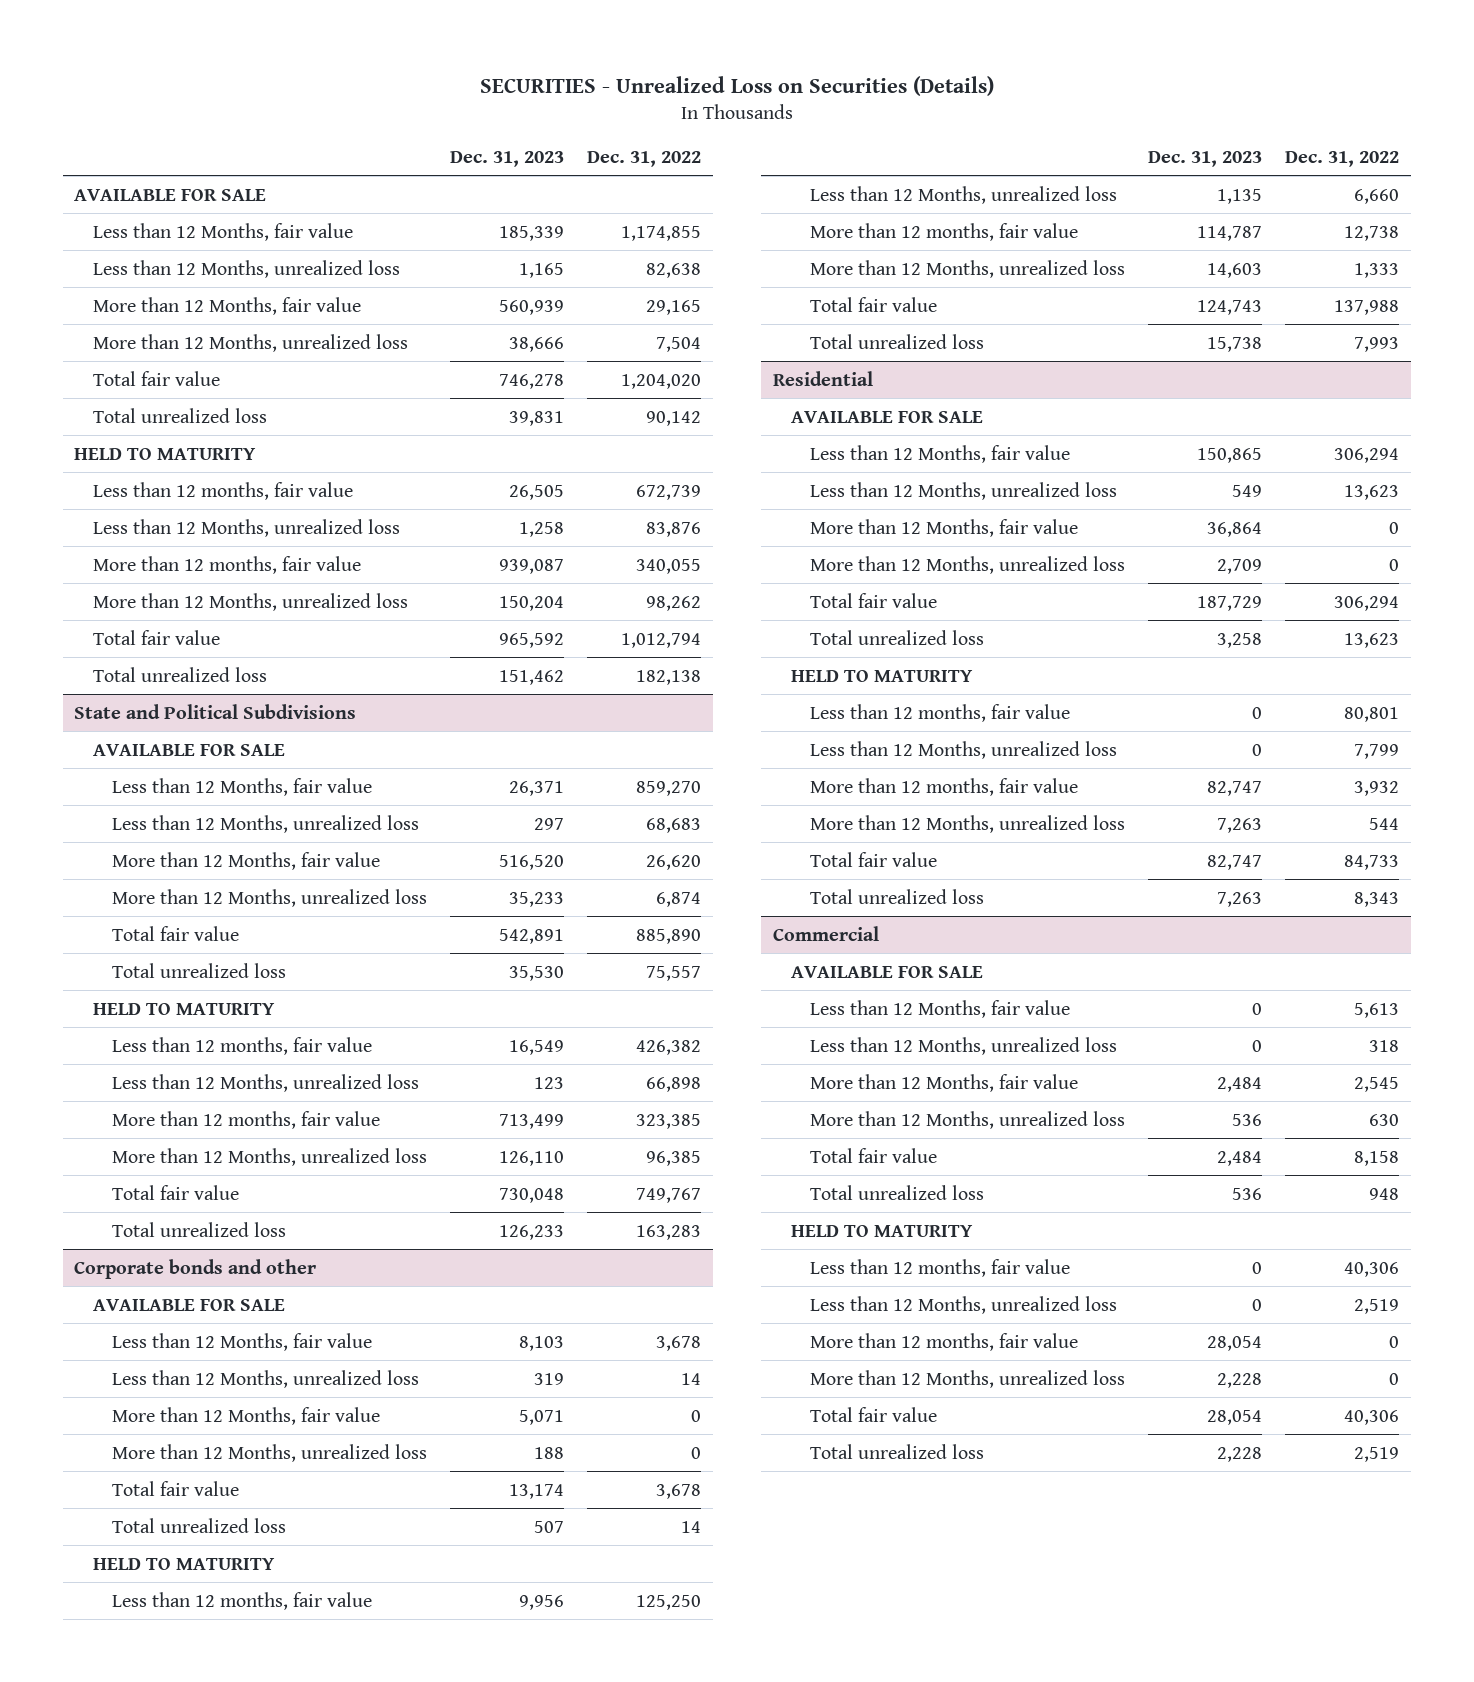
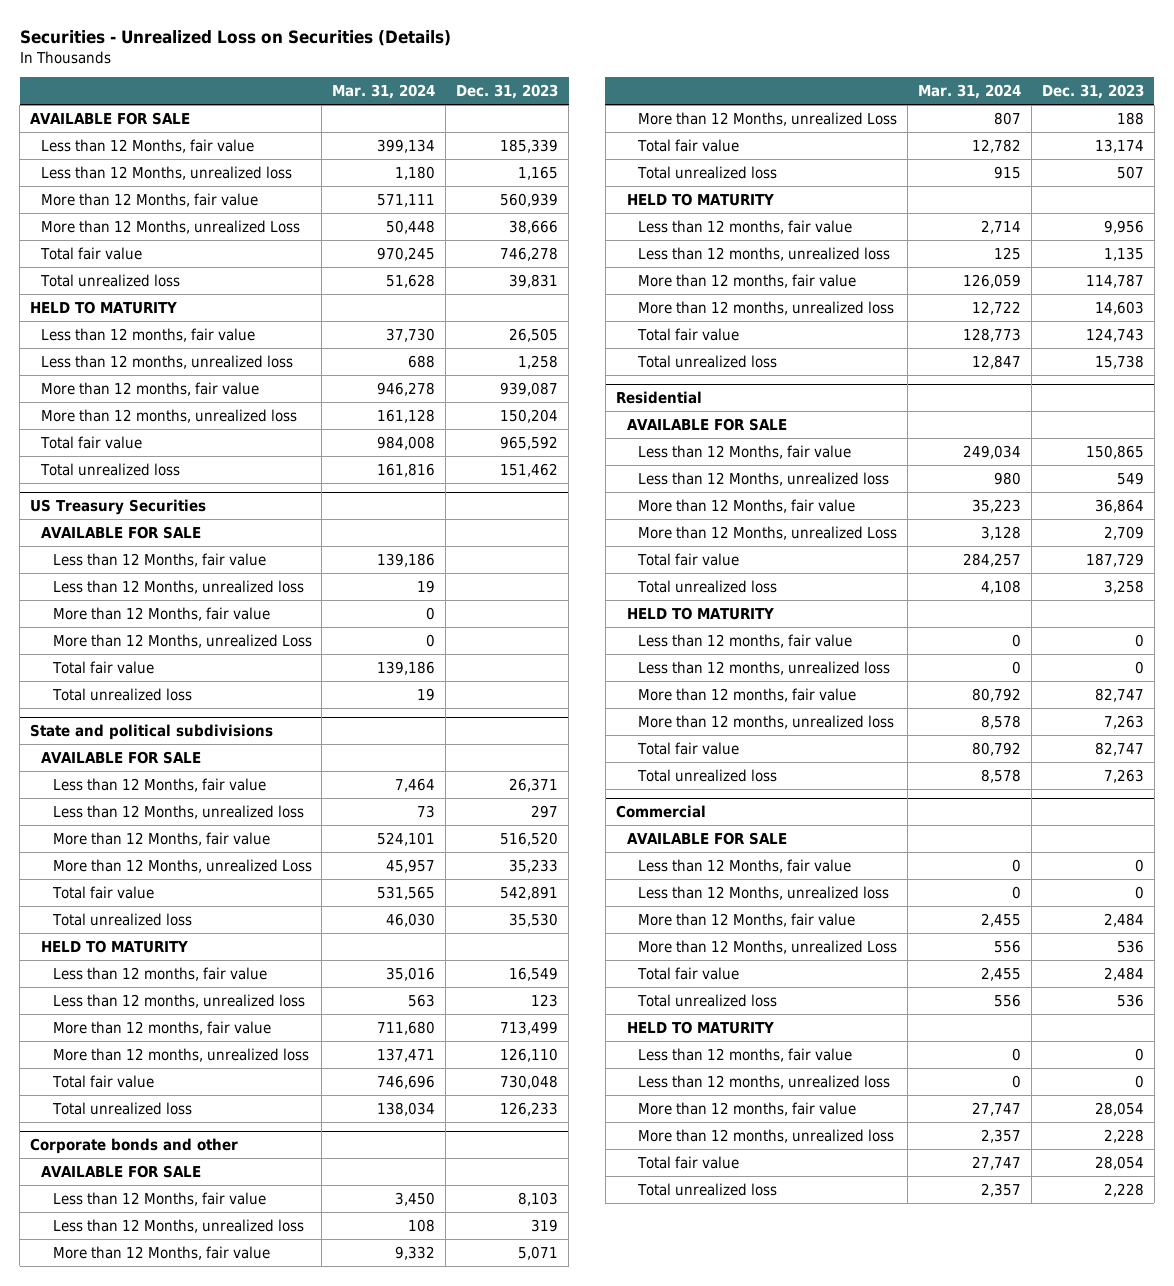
- SECURITIES - Unrealized Loss on Securities (Details)
+ Securities - Unrealized Loss on Securities (Details)
- | Dec. 31, 2023 | Dec. 31, 2022
+ | Mar. 31, 2024 | Dec. 31, 2023
- More than 12 Months, unrealized loss | 38,666 | 7,504
+ More than 12 Months, unrealized Loss | 50,448 | 38,666
- Less than 12 Months, unrealized loss | 1,258 | 83,876
+ Less than 12 months, unrealized loss | 688 | 1,258
- More than 12 Months, unrealized loss | 150,204 | 98,262
+ More than 12 months, unrealized loss | 161,128 | 150,204
- State and Political Subdivisions
+ US Treasury Securities
+ Less than 12 Months, fair value | 139,186 |
+ Less than 12 Months, unrealized loss | 19 |
+ More than 12 Months, fair value | 0 |
+ More than 12 Months, unrealized Loss | 0 |
+ Total fair value | 139,186 |
+ Total unrealized loss | 19 |
+ State and political subdivisions
+ AVAILABLE FOR SALE
- More than 12 Months, unrealized loss | 35,233 | 6,874
+ More than 12 Months, unrealized Loss | 45,957 | 35,233
- Less than 12 Months, unrealized loss | 123 | 66,898
+ Less than 12 months, unrealized loss | 563 | 123
- More than 12 Months, unrealized loss | 126,110 | 96,385
+ More than 12 months, unrealized loss | 137,471 | 126,110
@ Corporate bonds and other
- More than 12 Months, unrealized loss | 188 | 0
+ More than 12 Months, unrealized Loss | 807 | 188
- Less than 12 Months, unrealized loss | 1,135 | 6,660
+ Less than 12 months, unrealized loss | 125 | 1,135
- More than 12 Months, unrealized loss | 14,603 | 1,333
+ More than 12 months, unrealized loss | 12,722 | 14,603
@ Residential
- More than 12 Months, unrealized loss | 2,709 | 0
+ More than 12 Months, unrealized Loss | 3,128 | 2,709
- Less than 12 Months, unrealized loss | 0 | 7,799
+ Less than 12 months, unrealized loss | 0 | 0
- More than 12 Months, unrealized loss | 7,263 | 544
+ More than 12 months, unrealized loss | 8,578 | 7,263
@ Commercial
- More than 12 Months, unrealized loss | 536 | 630
+ More than 12 Months, unrealized Loss | 556 | 536
- Less than 12 Months, unrealized loss | 0 | 2,519
+ Less than 12 months, unrealized loss | 0 | 0
- More than 12 Months, unrealized loss | 2,228 | 0
+ More than 12 months, unrealized loss | 2,357 | 2,228

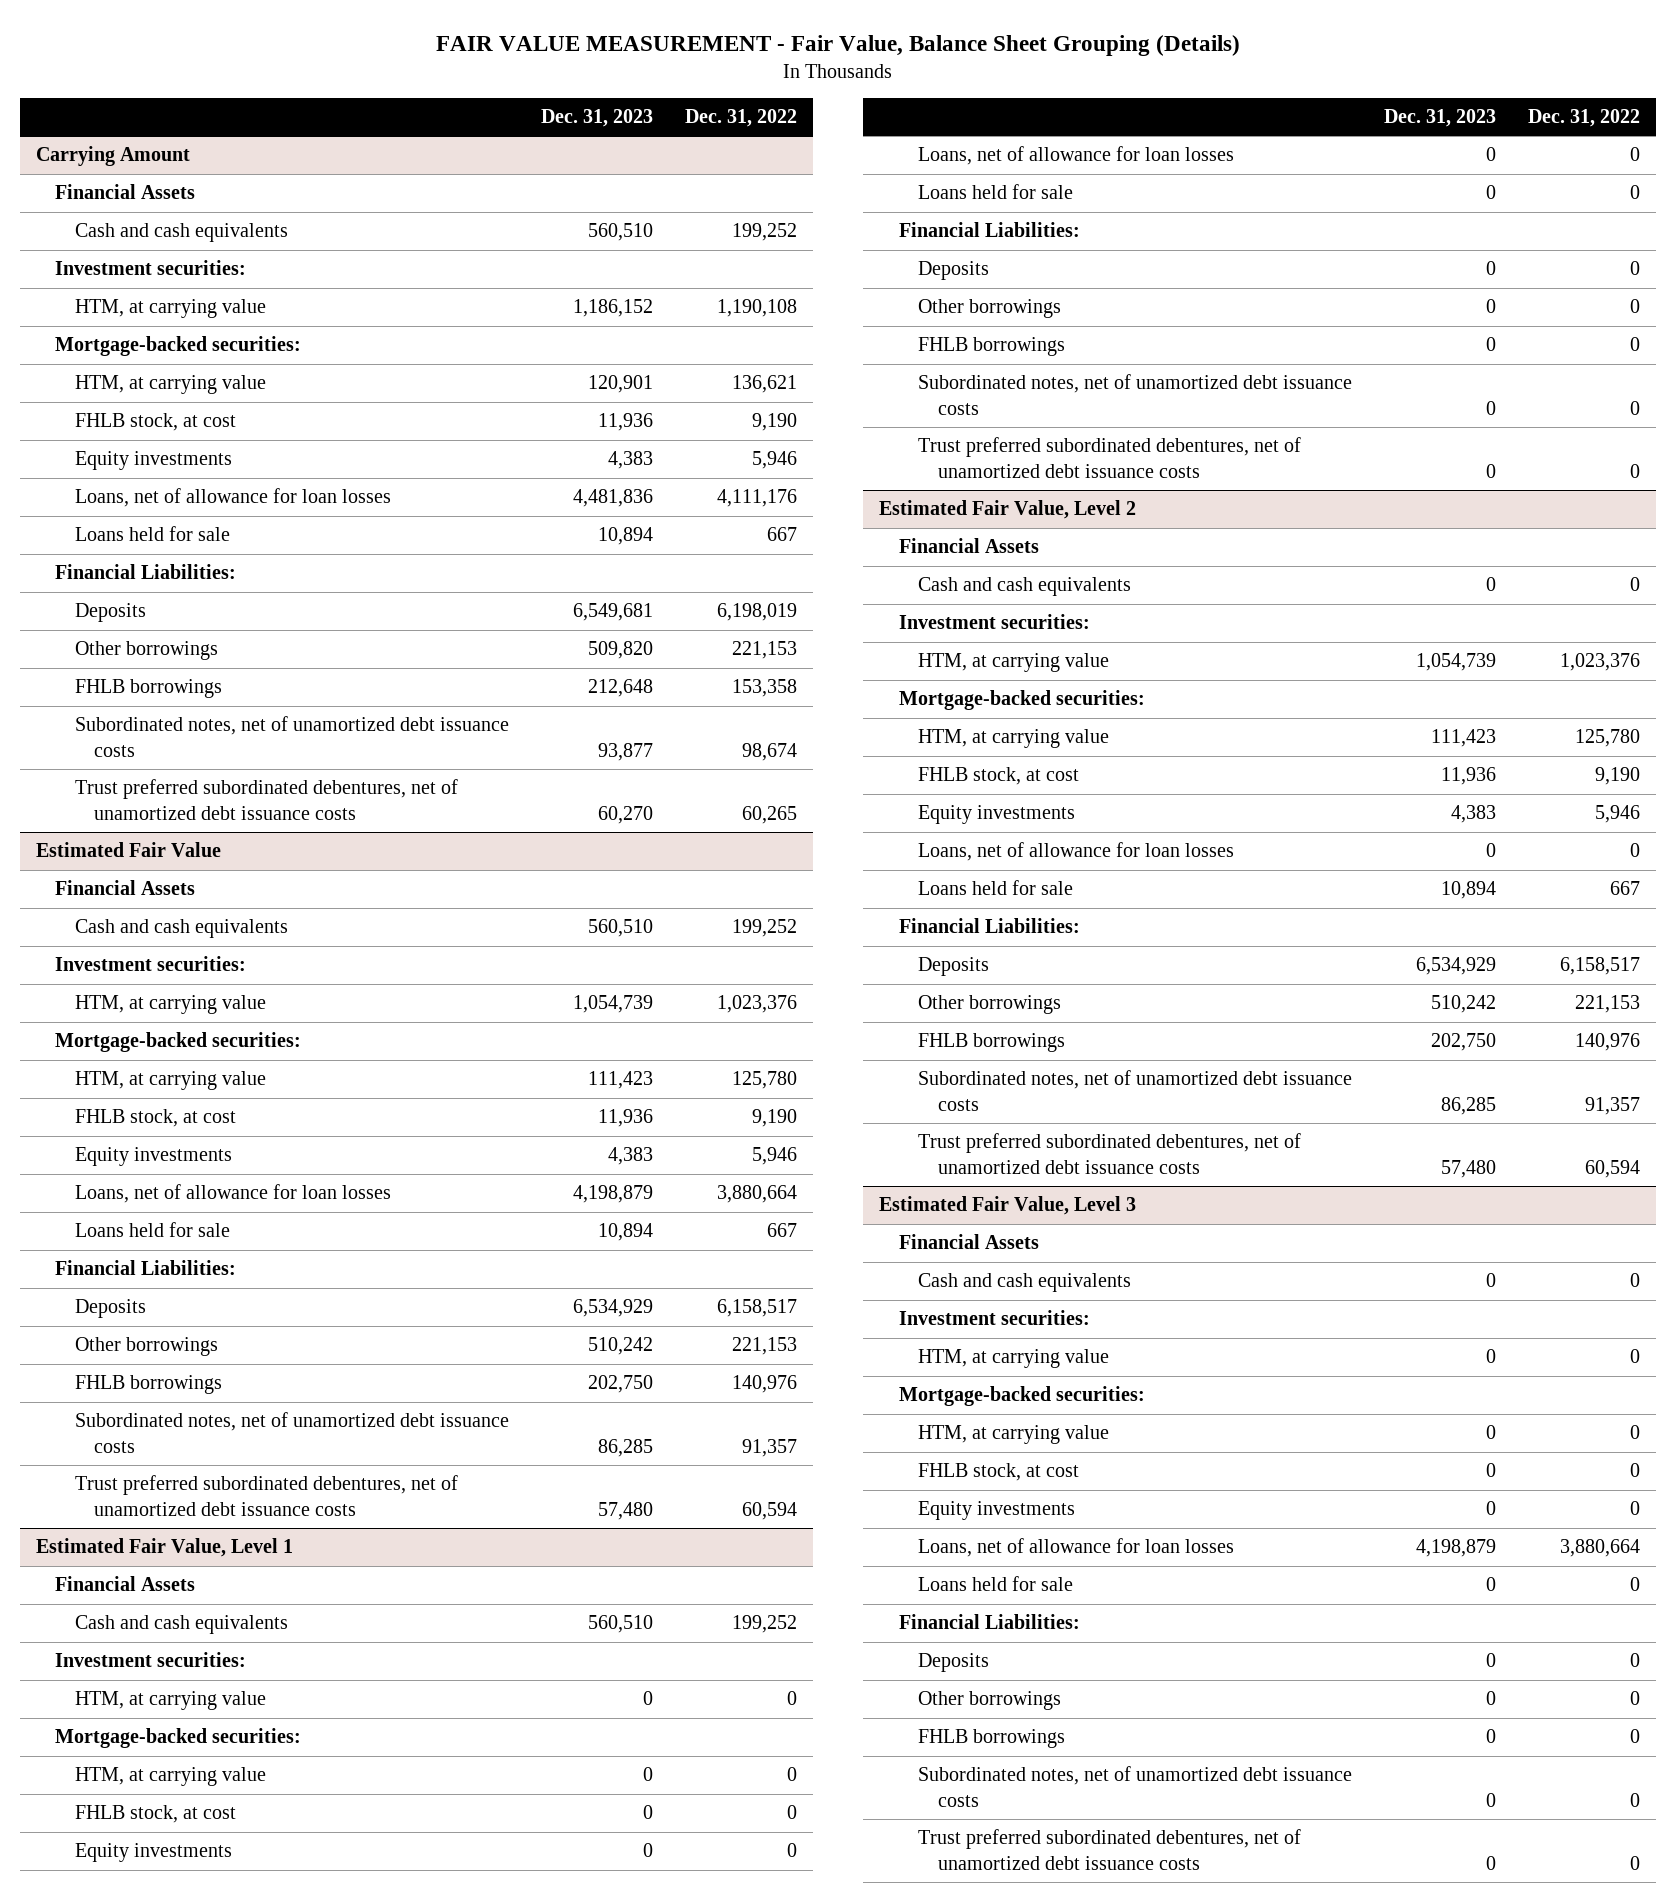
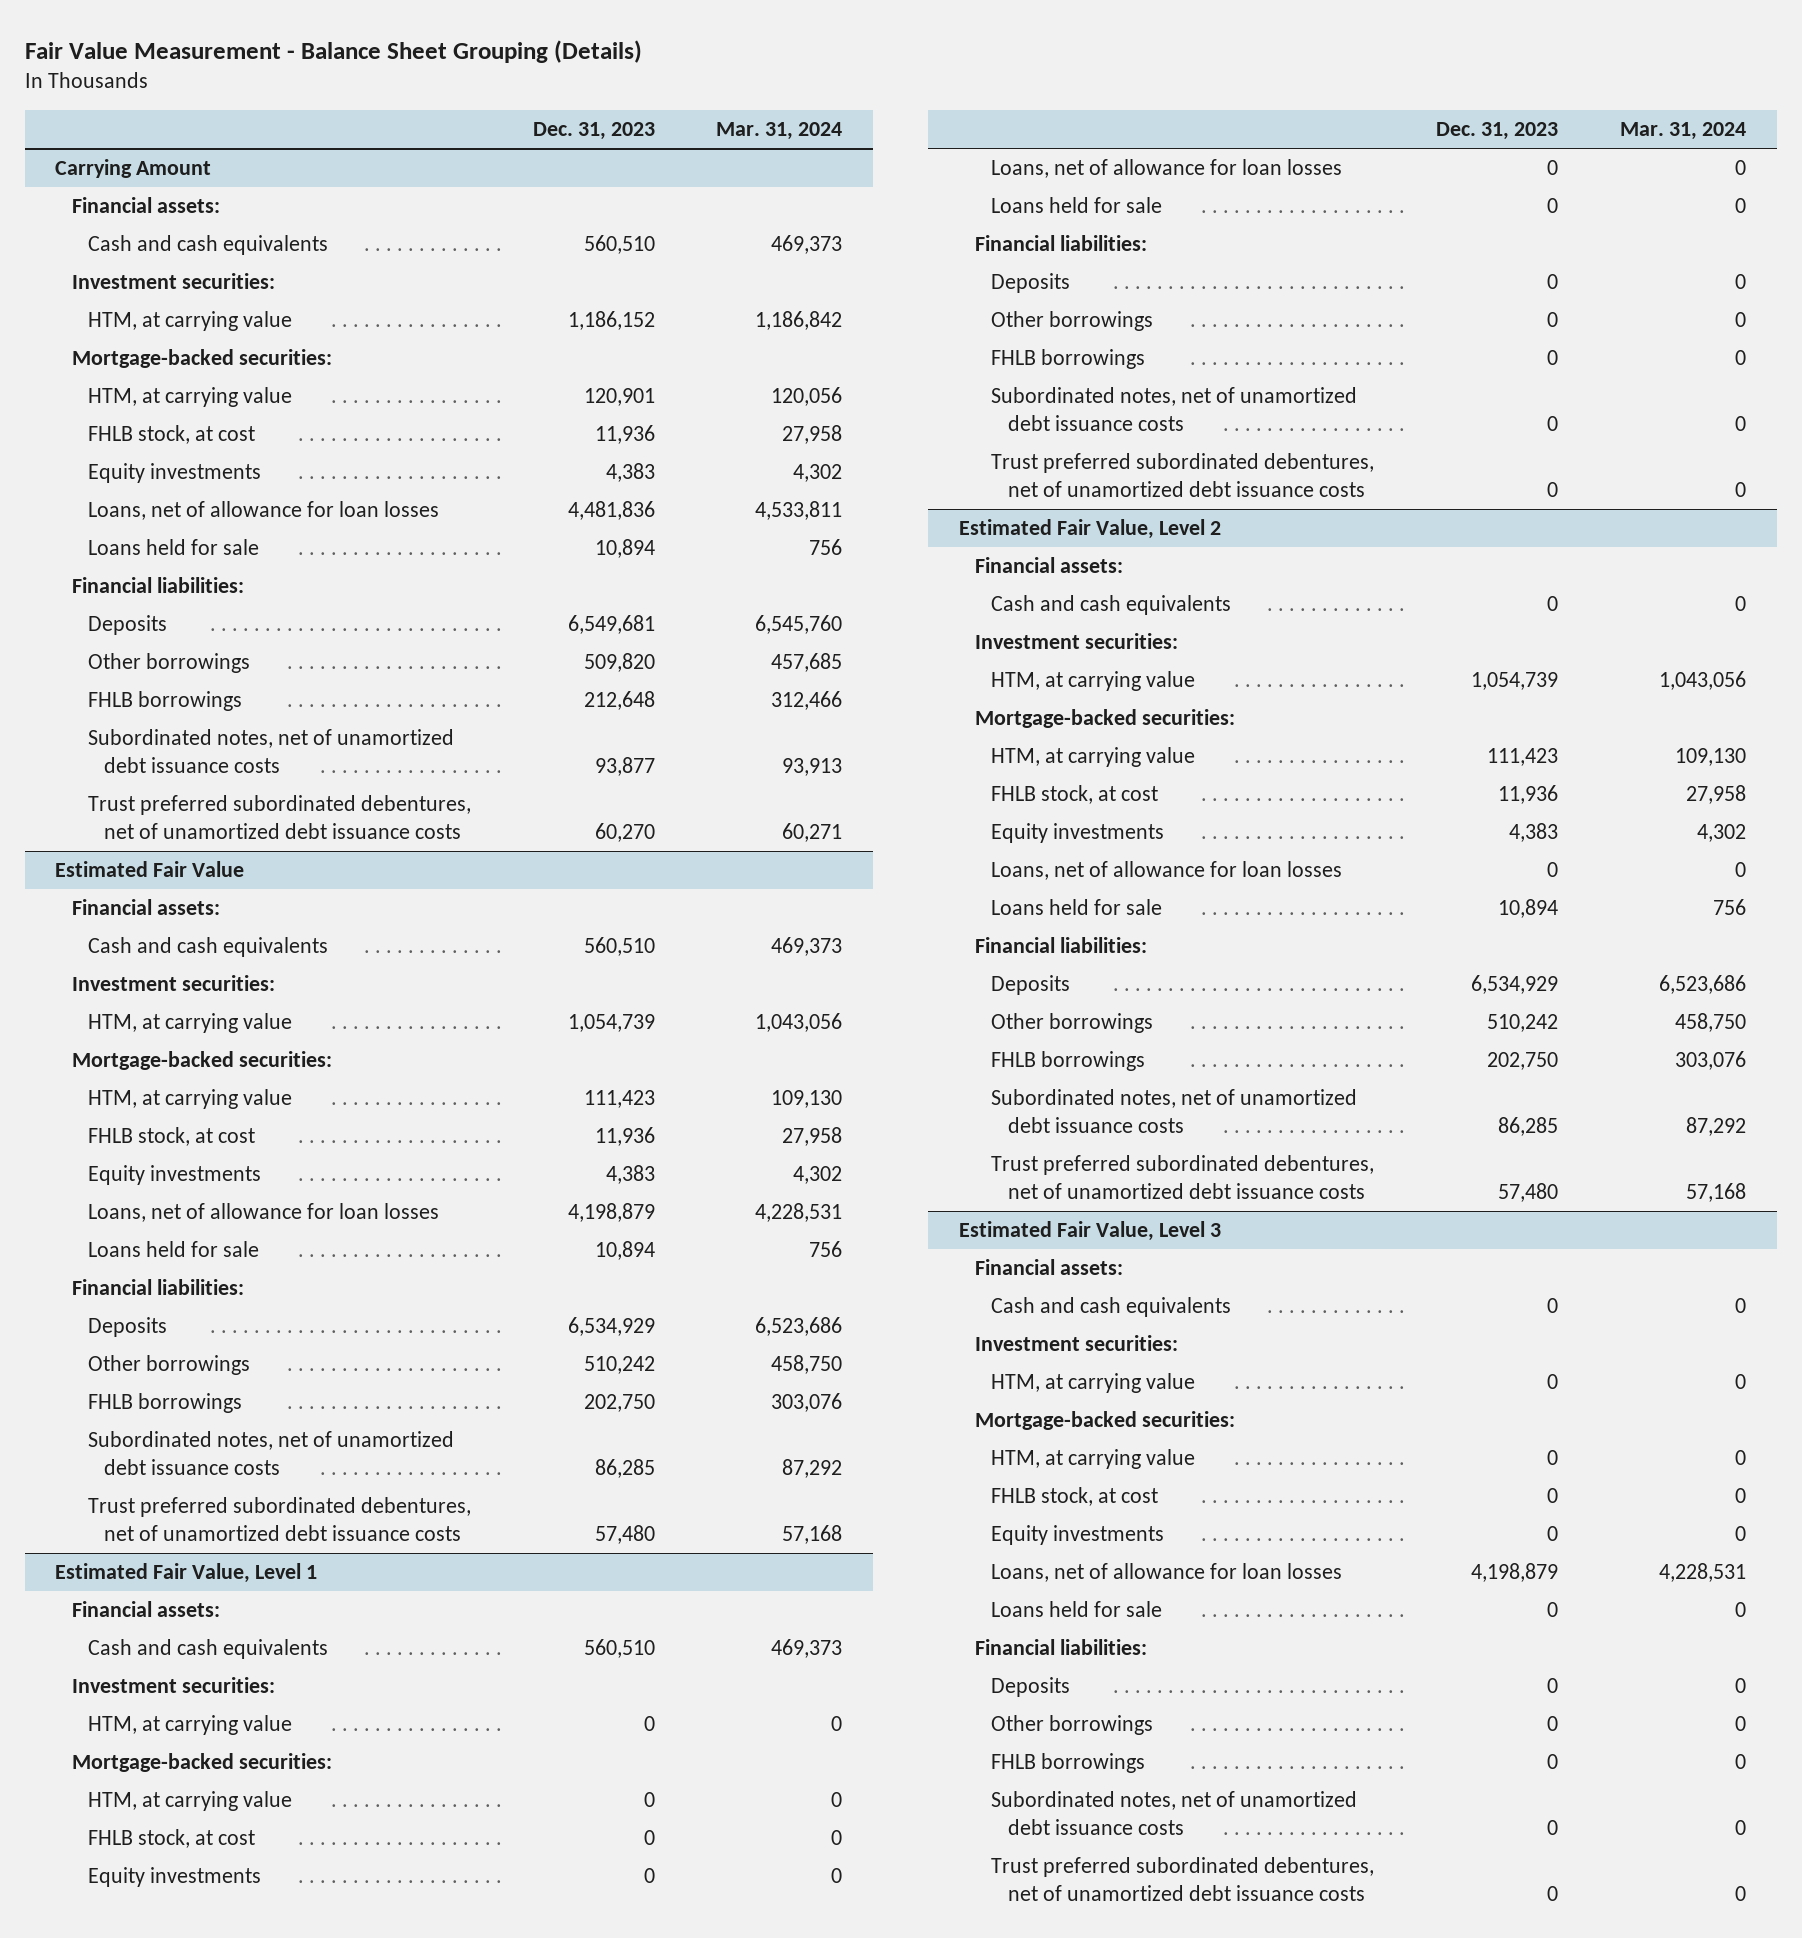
- FAIR VALUE MEASUREMENT - Fair Value, Balance Sheet Grouping (Details)
+ Fair Value Measurement - Balance Sheet Grouping (Details)
- | Dec. 31, 2023 | Dec. 31, 2022
+ | Dec. 31, 2023 | Mar. 31, 2024
@ Carrying Amount
- Financial Assets
+ Financial assets:
- Financial Liabilities:
+ Financial liabilities:
@ Estimated Fair Value
- Financial Assets
+ Financial assets:
- Financial Liabilities:
+ Financial liabilities:
@ Estimated Fair Value, Level 1
- Financial Assets
+ Financial assets:
- Financial Liabilities:
+ Financial liabilities:
@ Estimated Fair Value, Level 2
- Financial Assets
+ Financial assets:
- Financial Liabilities:
+ Financial liabilities:
@ Estimated Fair Value, Level 3
- Financial Assets
+ Financial assets:
- Financial Liabilities:
+ Financial liabilities:

